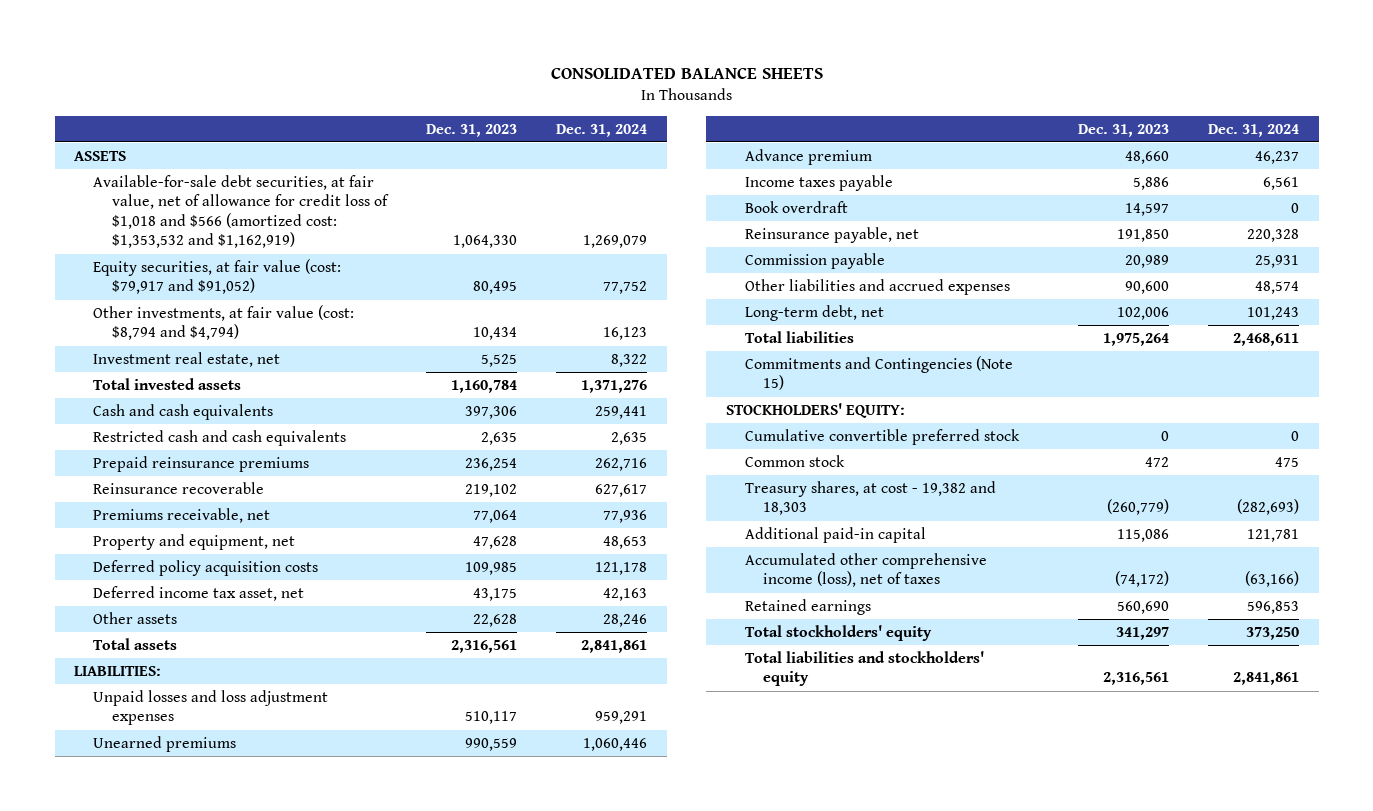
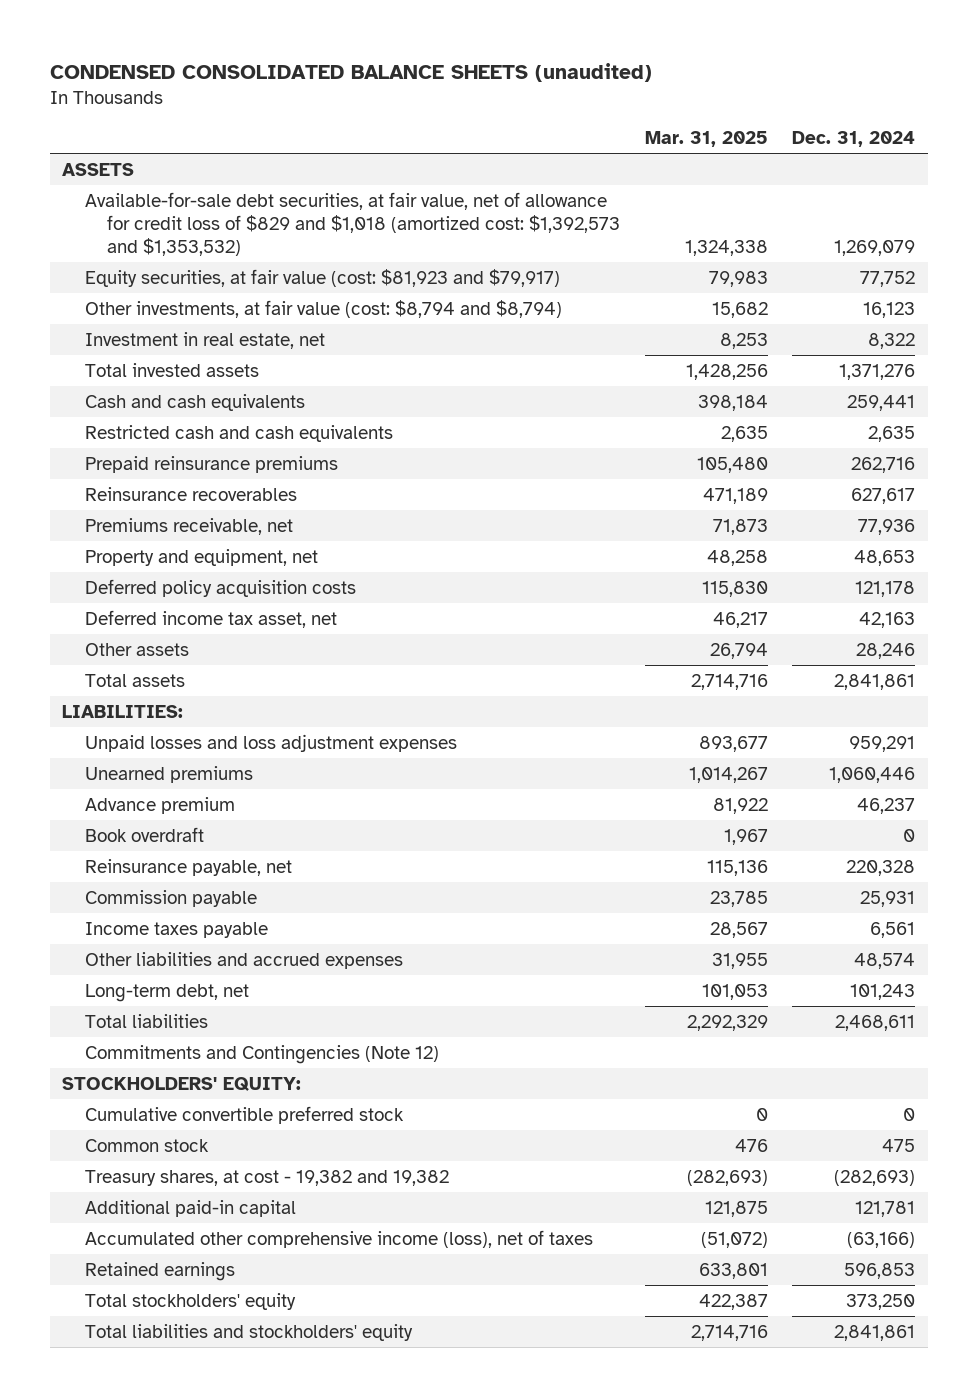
- CONSOLIDATED BALANCE SHEETS
+ CONDENSED CONSOLIDATED BALANCE SHEETS (unaudited)
- | Dec. 31, 2023 | Dec. 31, 2024
+ | Mar. 31, 2025 | Dec. 31, 2024
- Available-for-sale debt securities, at fair value, net of allowance for credit loss of $1,018 and $566 (amortized cost: $1,353,532 and $1,162,919) | 1,064,330 | 1,269,079
- Equity securities, at fair value (cost: $79,917 and $91,052) | 80,495 | 77,752
- Other investments, at fair value (cost: $8,794 and $4,794) | 10,434 | 16,123
- Investment real estate, net | 5,525 | 8,322
+ Available-for-sale debt securities, at fair value, net of allowance for credit loss of $829 and $1,018 (amortized cost: $1,392,573 and $1,353,532) | 1,324,338 | 1,269,079
+ Equity securities, at fair value (cost: $81,923 and $79,917) | 79,983 | 77,752
+ Other investments, at fair value (cost: $8,794 and $8,794) | 15,682 | 16,123
+ Investment in real estate, net | 8,253 | 8,322
- Reinsurance recoverable | 219,102 | 627,617
+ Reinsurance recoverables | 471,189 | 627,617
moved down: Income taxes payable | 28,567 | 6,561
- Commitments and Contingencies (Note 15)
+ Commitments and Contingencies (Note 12)
- Treasury shares, at cost - 19,382 and 18,303 | (260,779) | (282,693)
+ Treasury shares, at cost - 19,382 and 19,382 | (282,693) | (282,693)

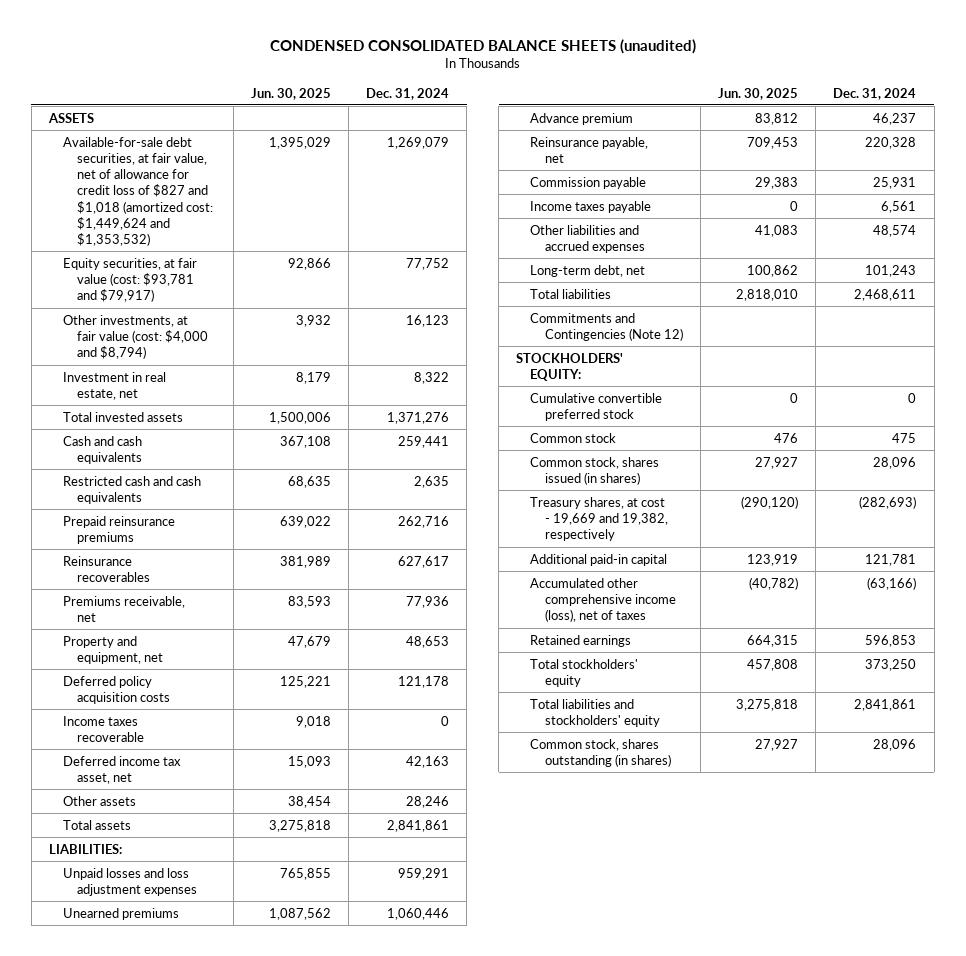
- | Mar. 31, 2025 | Dec. 31, 2024
+ | Jun. 30, 2025 | Dec. 31, 2024
- Available-for-sale debt securities, at fair value, net of allowance for credit loss of $829 and $1,018 (amortized cost: $1,392,573 and $1,353,532) | 1,324,338 | 1,269,079
- Equity securities, at fair value (cost: $81,923 and $79,917) | 79,983 | 77,752
- Other investments, at fair value (cost: $8,794 and $8,794) | 15,682 | 16,123
+ Available-for-sale debt securities, at fair value, net of allowance for credit loss of $827 and $1,018 (amortized cost: $1,449,624 and $1,353,532) | 1,395,029 | 1,269,079
+ Equity securities, at fair value (cost: $93,781 and $79,917) | 92,866 | 77,752
+ Other investments, at fair value (cost: $4,000 and $8,794) | 3,932 | 16,123
+ Income taxes recoverable | 9,018 | 0
- Book overdraft | 1,967 | 0
- Treasury shares, at cost - 19,382 and 19,382 | (282,693) | (282,693)
+ Common stock, shares issued (in shares) | 27,927 | 28,096
+ Treasury shares, at cost - 19,669 and 19,382, respectively | (290,120) | (282,693)
+ Common stock, shares outstanding (in shares) | 27,927 | 28,096

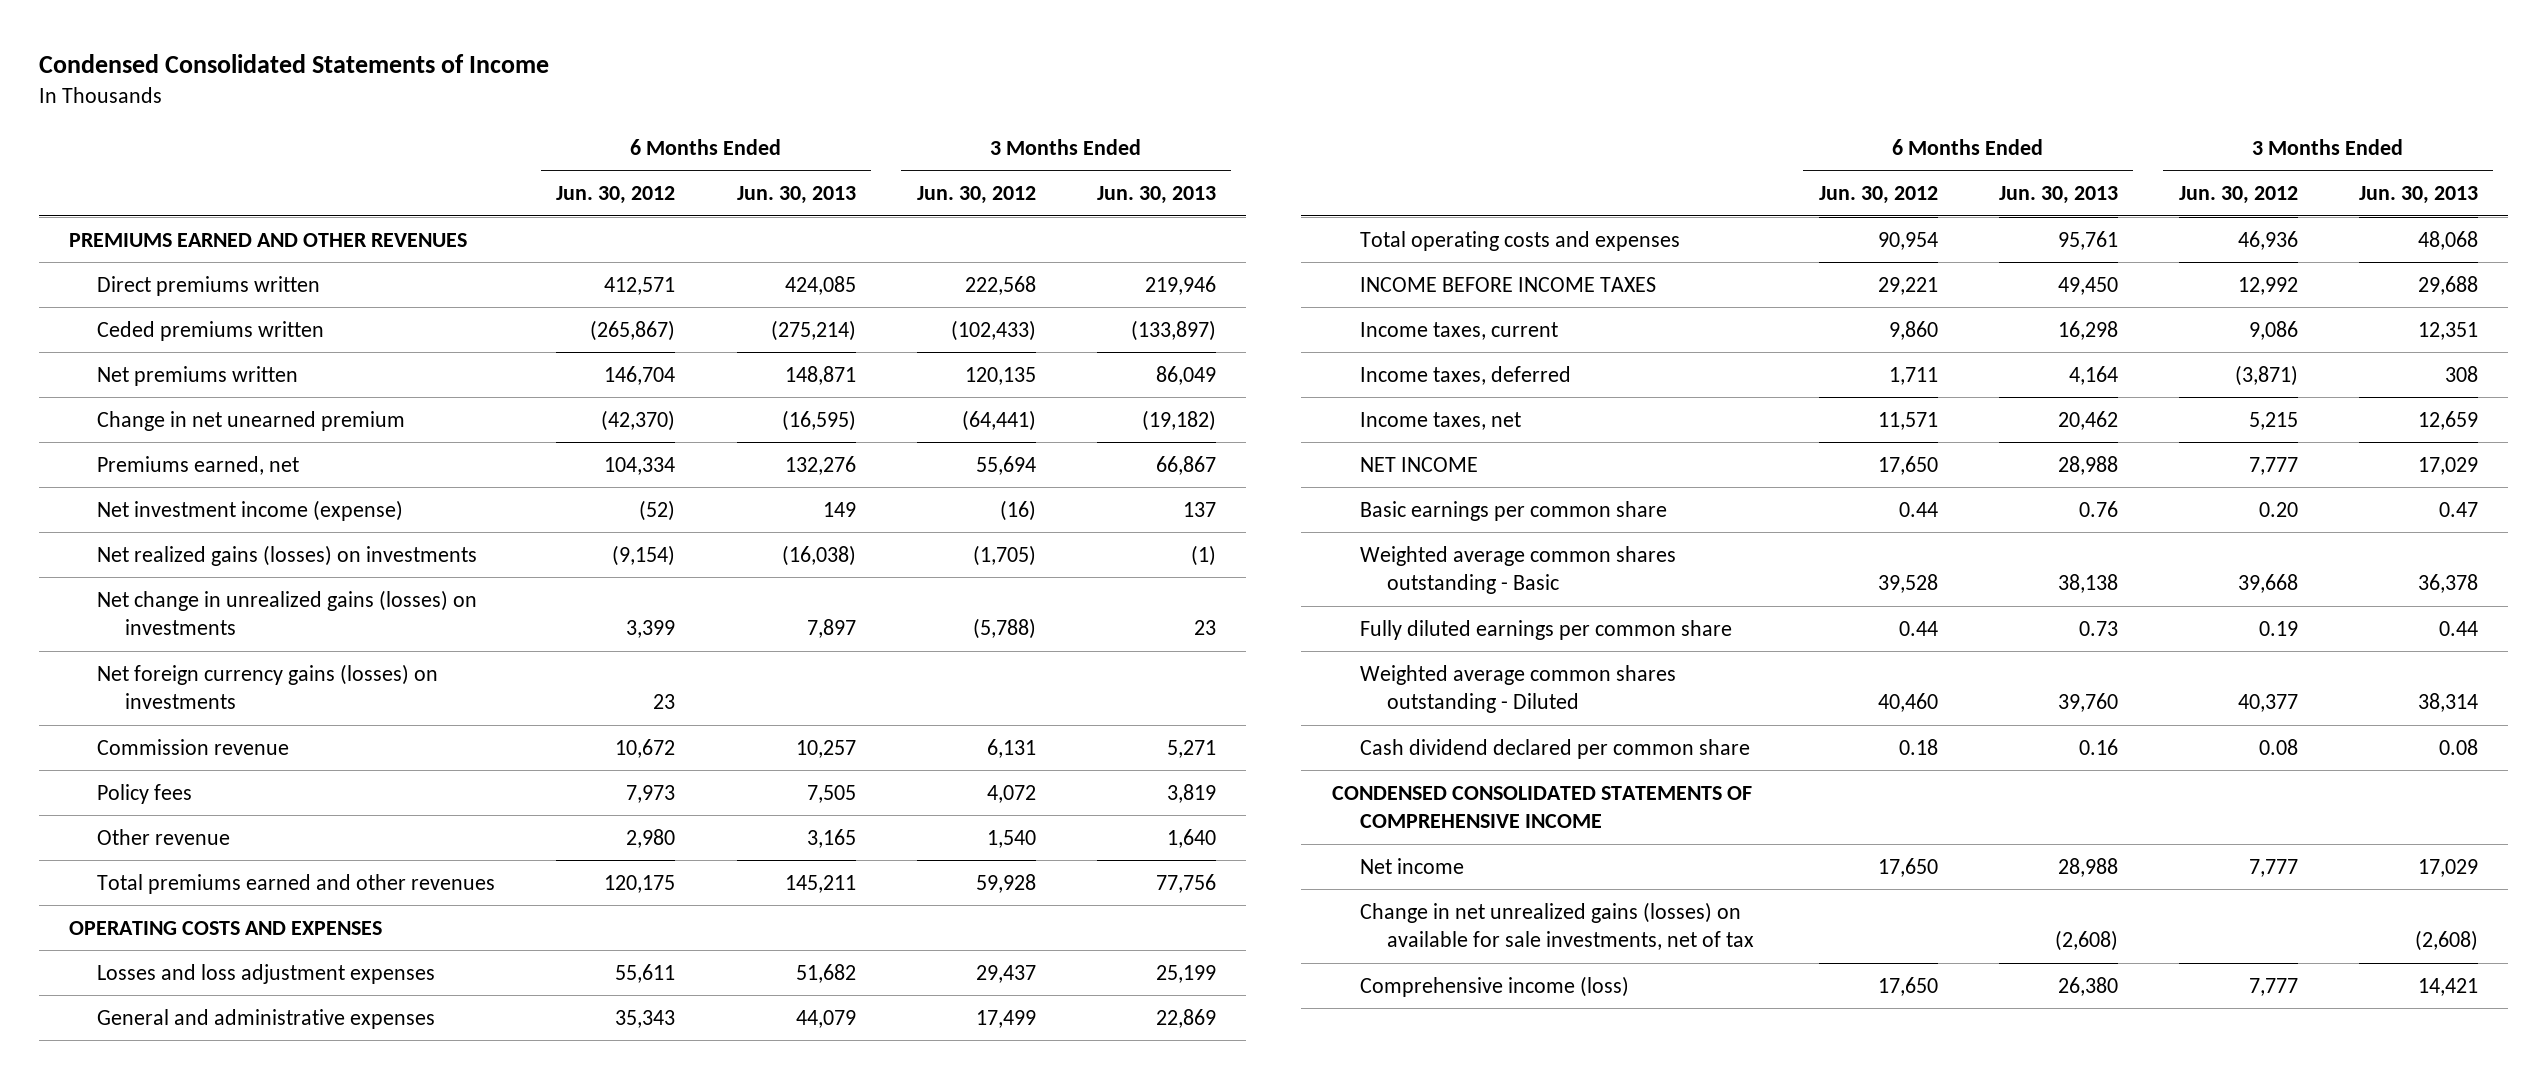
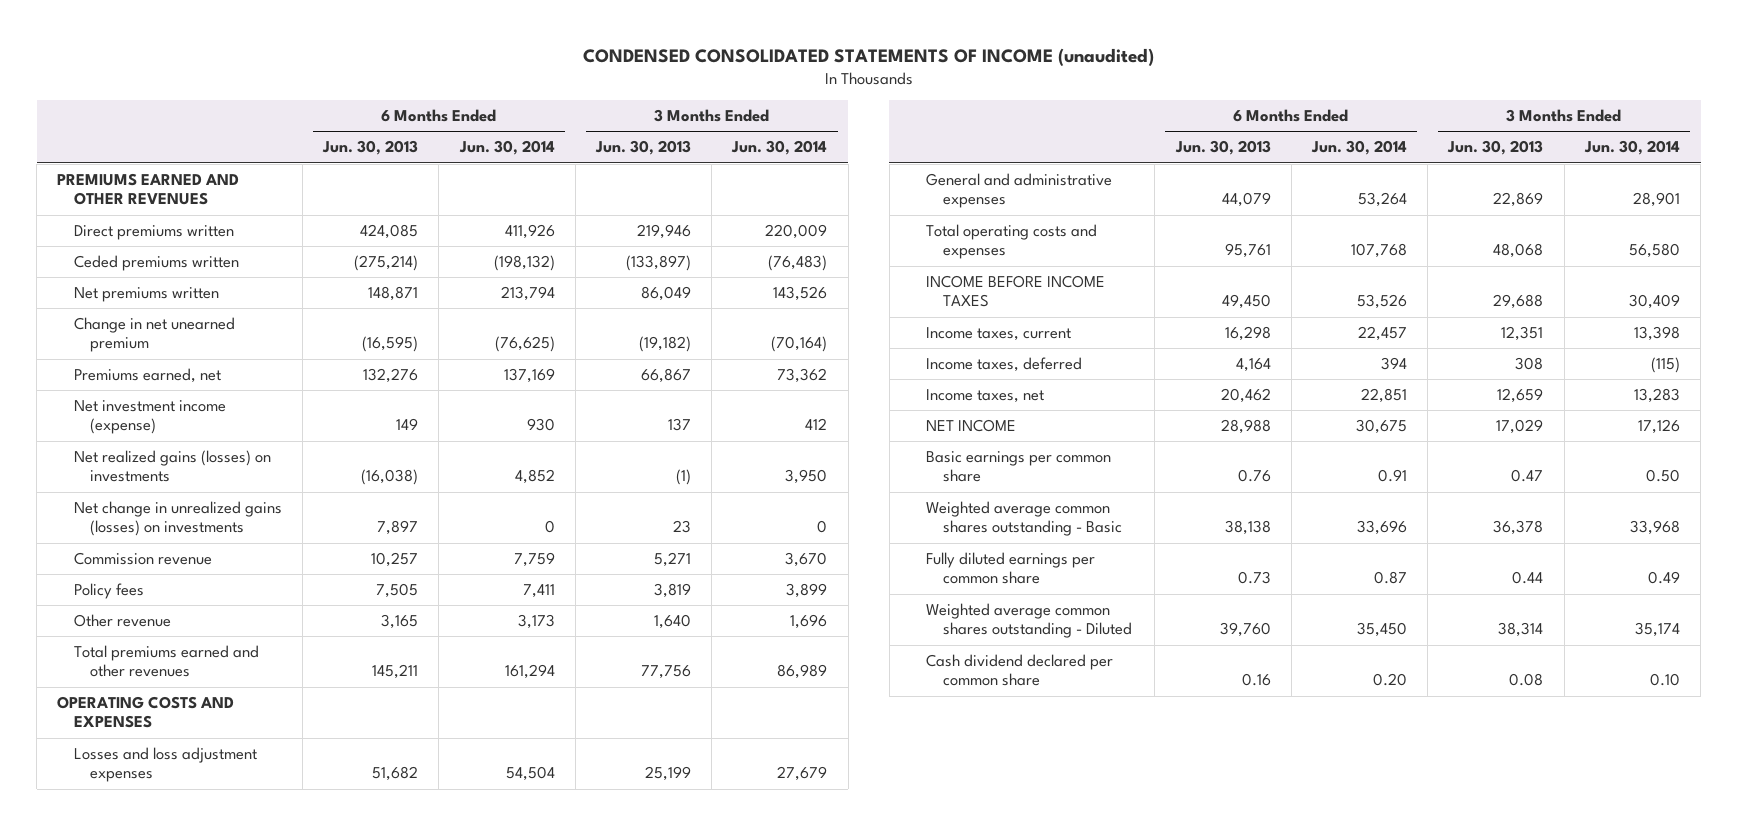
- Condensed Consolidated Statements of Income
+ CONDENSED CONSOLIDATED STATEMENTS OF INCOME (unaudited)
- | 6 Months Ended Jun. 30, 2012 | 6 Months Ended Jun. 30, 2013 | 3 Months Ended Jun. 30, 2012 | 3 Months Ended Jun. 30, 2013
+ | 6 Months Ended Jun. 30, 2013 | 6 Months Ended Jun. 30, 2014 | 3 Months Ended Jun. 30, 2013 | 3 Months Ended Jun. 30, 2014
- Net foreign currency gains (losses) on investments | 23 | | |
- CONDENSED CONSOLIDATED STATEMENTS OF COMPREHENSIVE INCOME
- Net income | 17,650 | 28,988 | 7,777 | 17,029
- Change in net unrealized gains (losses) on available for sale investments, net of tax | | (2,608) | | (2,608)
- Comprehensive income (loss) | 17,650 | 26,380 | 7,777 | 14,421

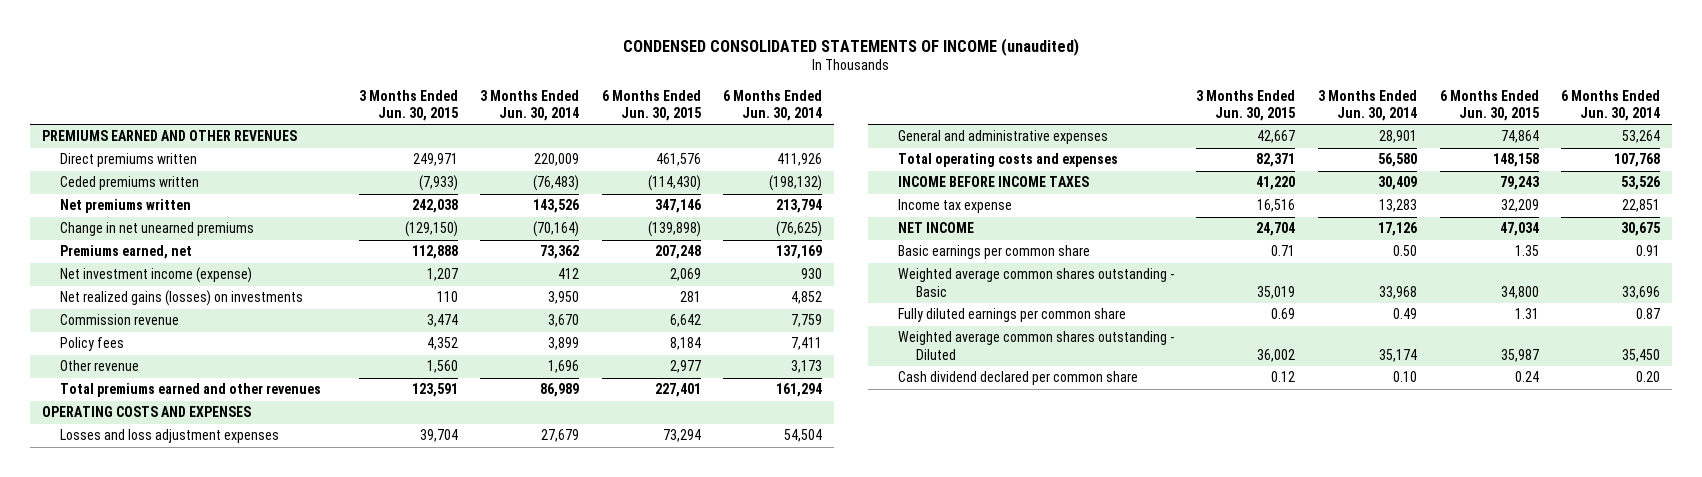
- | 6 Months Ended Jun. 30, 2013 | 6 Months Ended Jun. 30, 2014 | 3 Months Ended Jun. 30, 2013 | 3 Months Ended Jun. 30, 2014
+ | 3 Months Ended Jun. 30, 2015 | 3 Months Ended Jun. 30, 2014 | 6 Months Ended Jun. 30, 2015 | 6 Months Ended Jun. 30, 2014
- Change in net unearned premium | (16,595) | (76,625) | (19,182) | (70,164)
+ Change in net unearned premiums | (129,150) | (70,164) | (139,898) | (76,625)
- Net change in unrealized gains (losses) on investments | 7,897 | 0 | 23 | 0
- Income taxes, current | 16,298 | 22,457 | 12,351 | 13,398
- Income taxes, deferred | 4,164 | 394 | 308 | (115)
- Income taxes, net | 20,462 | 22,851 | 12,659 | 13,283
+ Income tax expense | 16,516 | 13,283 | 32,209 | 22,851

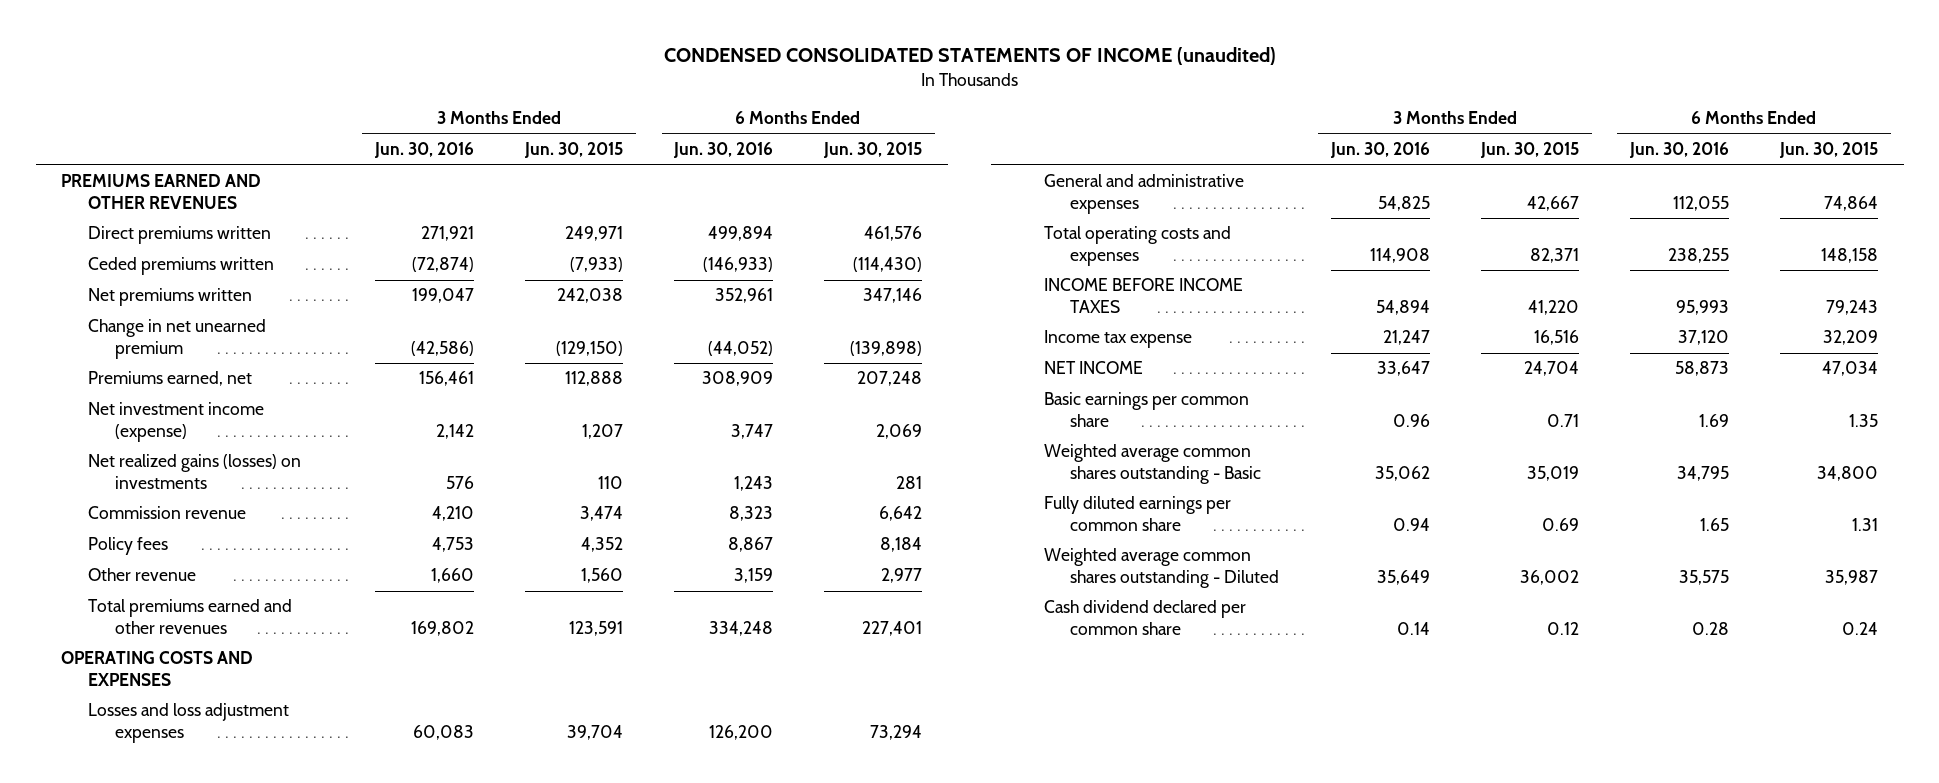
- | 3 Months Ended Jun. 30, 2015 | 3 Months Ended Jun. 30, 2014 | 6 Months Ended Jun. 30, 2015 | 6 Months Ended Jun. 30, 2014
+ | 3 Months Ended Jun. 30, 2016 | 3 Months Ended Jun. 30, 2015 | 6 Months Ended Jun. 30, 2016 | 6 Months Ended Jun. 30, 2015
- Change in net unearned premiums | (129,150) | (70,164) | (139,898) | (76,625)
+ Change in net unearned premium | (42,586) | (129,150) | (44,052) | (139,898)

